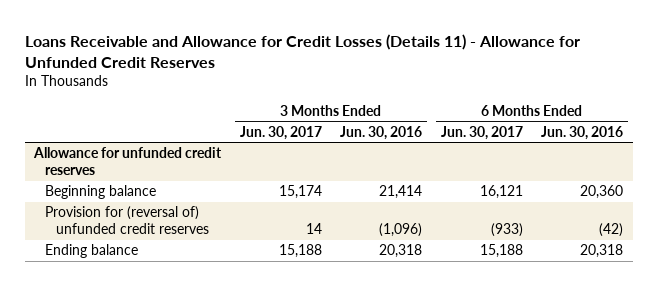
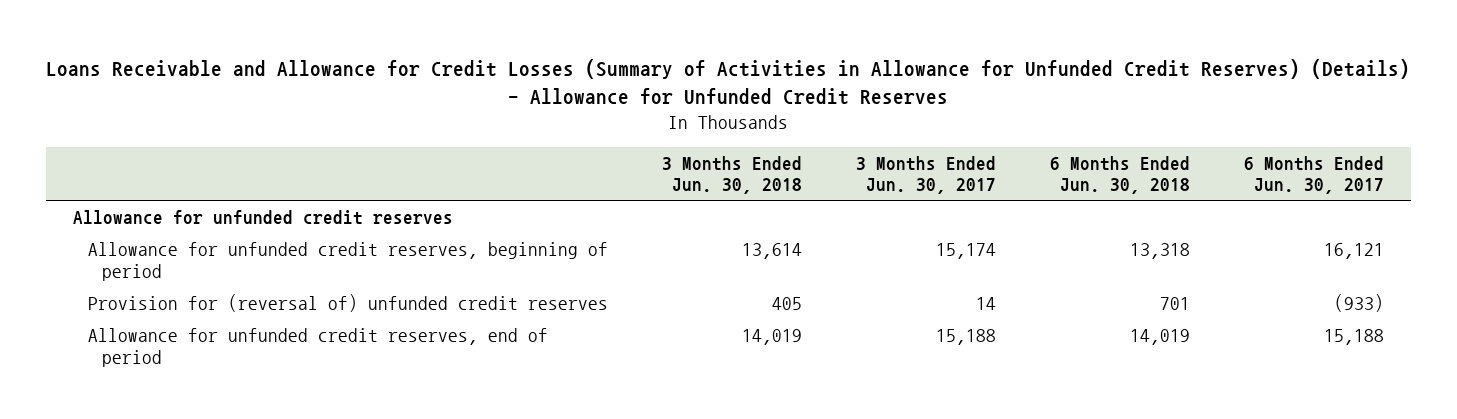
- Loans Receivable and Allowance for Credit Losses (Details 11) - Allowance for Unfunded Credit Reserves
+ Loans Receivable and Allowance for Credit Losses (Summary of Activities in Allowance for Unfunded Credit Reserves) (Details) - Allowance for Unfunded Credit Reserves
- | 3 Months Ended Jun. 30, 2017 | 3 Months Ended Jun. 30, 2016 | 6 Months Ended Jun. 30, 2017 | 6 Months Ended Jun. 30, 2016
+ | 3 Months Ended Jun. 30, 2018 | 3 Months Ended Jun. 30, 2017 | 6 Months Ended Jun. 30, 2018 | 6 Months Ended Jun. 30, 2017
- Beginning balance | 15,174 | 21,414 | 16,121 | 20,360
+ Allowance for unfunded credit reserves, beginning of period | 13,614 | 15,174 | 13,318 | 16,121
- Ending balance | 15,188 | 20,318 | 15,188 | 20,318
+ Allowance for unfunded credit reserves, end of period | 14,019 | 15,188 | 14,019 | 15,188

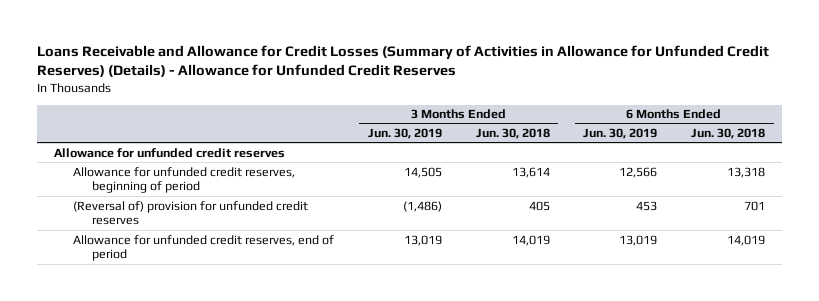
- | 3 Months Ended Jun. 30, 2018 | 3 Months Ended Jun. 30, 2017 | 6 Months Ended Jun. 30, 2018 | 6 Months Ended Jun. 30, 2017
+ | 3 Months Ended Jun. 30, 2019 | 3 Months Ended Jun. 30, 2018 | 6 Months Ended Jun. 30, 2019 | 6 Months Ended Jun. 30, 2018
- Provision for (reversal of) unfunded credit reserves | 405 | 14 | 701 | (933)
+ (Reversal of) provision for unfunded credit reserves | (1,486) | 405 | 453 | 701

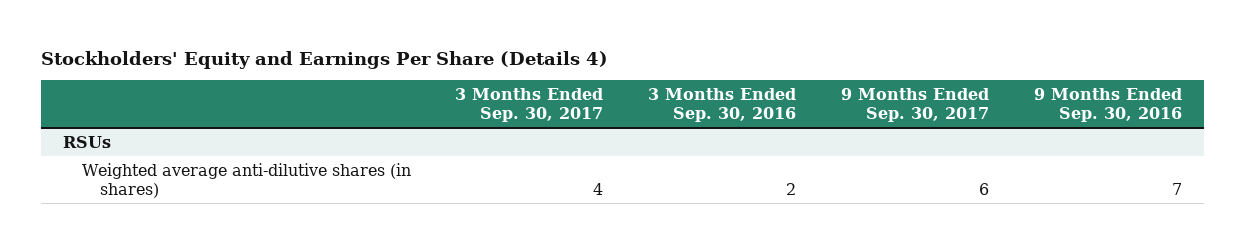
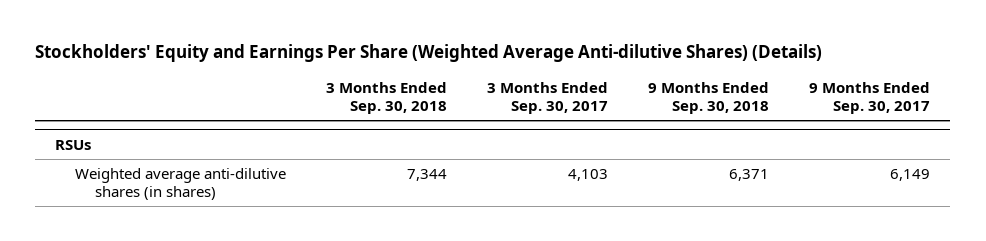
- Stockholders' Equity and Earnings Per Share (Details 4)
+ Stockholders' Equity and Earnings Per Share (Weighted Average Anti-dilutive Shares) (Details)
- | 3 Months Ended Sep. 30, 2017 | 3 Months Ended Sep. 30, 2016 | 9 Months Ended Sep. 30, 2017 | 9 Months Ended Sep. 30, 2016
+ | 3 Months Ended Sep. 30, 2018 | 3 Months Ended Sep. 30, 2017 | 9 Months Ended Sep. 30, 2018 | 9 Months Ended Sep. 30, 2017
@ RSUs
- Weighted average anti-dilutive shares (in shares) | 4 | 2 | 6 | 7
+ Weighted average anti-dilutive shares (in shares) | 7,344 | 4,103 | 6,371 | 6,149

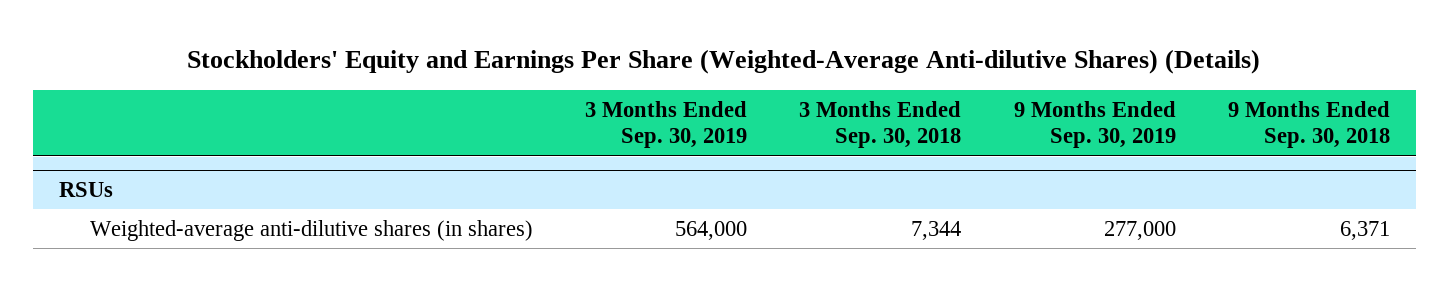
- Stockholders' Equity and Earnings Per Share (Weighted Average Anti-dilutive Shares) (Details)
+ Stockholders' Equity and Earnings Per Share (Weighted-Average Anti-dilutive Shares) (Details)
- | 3 Months Ended Sep. 30, 2018 | 3 Months Ended Sep. 30, 2017 | 9 Months Ended Sep. 30, 2018 | 9 Months Ended Sep. 30, 2017
+ | 3 Months Ended Sep. 30, 2019 | 3 Months Ended Sep. 30, 2018 | 9 Months Ended Sep. 30, 2019 | 9 Months Ended Sep. 30, 2018
@ RSUs
- Weighted average anti-dilutive shares (in shares) | 7,344 | 4,103 | 6,371 | 6,149
+ Weighted-average anti-dilutive shares (in shares) | 564,000 | 7,344 | 277,000 | 6,371

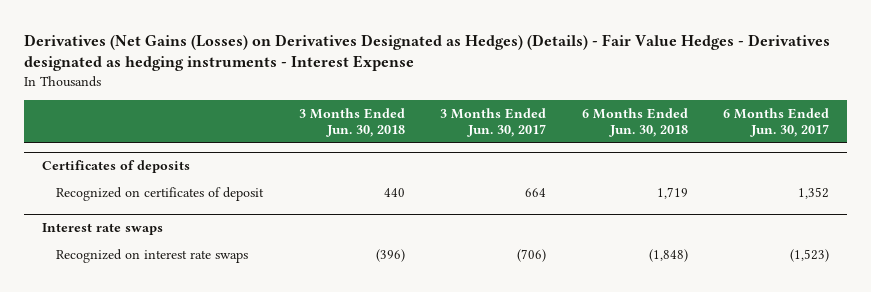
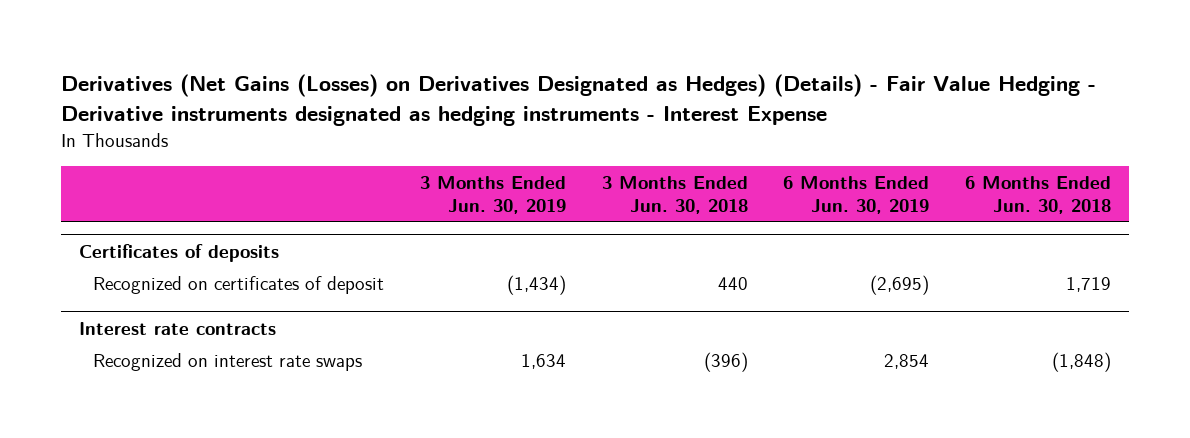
- Derivatives (Net Gains (Losses) on Derivatives Designated as Hedges) (Details) - Fair Value Hedges - Derivatives designated as hedging instruments - Interest Expense
+ Derivatives (Net Gains (Losses) on Derivatives Designated as Hedges) (Details) - Fair Value Hedging - Derivative instruments designated as hedging instruments - Interest Expense
- | 3 Months Ended Jun. 30, 2018 | 3 Months Ended Jun. 30, 2017 | 6 Months Ended Jun. 30, 2018 | 6 Months Ended Jun. 30, 2017
+ | 3 Months Ended Jun. 30, 2019 | 3 Months Ended Jun. 30, 2018 | 6 Months Ended Jun. 30, 2019 | 6 Months Ended Jun. 30, 2018
- Interest rate swaps
+ Interest rate contracts

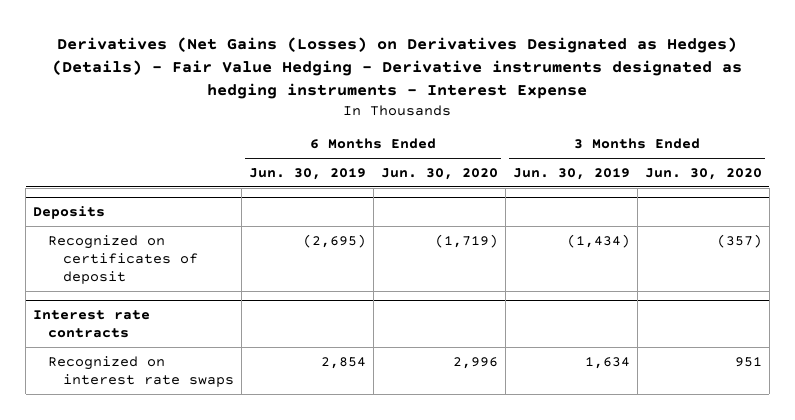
- | 3 Months Ended Jun. 30, 2019 | 3 Months Ended Jun. 30, 2018 | 6 Months Ended Jun. 30, 2019 | 6 Months Ended Jun. 30, 2018
+ | 6 Months Ended Jun. 30, 2019 | 6 Months Ended Jun. 30, 2020 | 3 Months Ended Jun. 30, 2019 | 3 Months Ended Jun. 30, 2020
- Certificates of deposits
+ Deposits

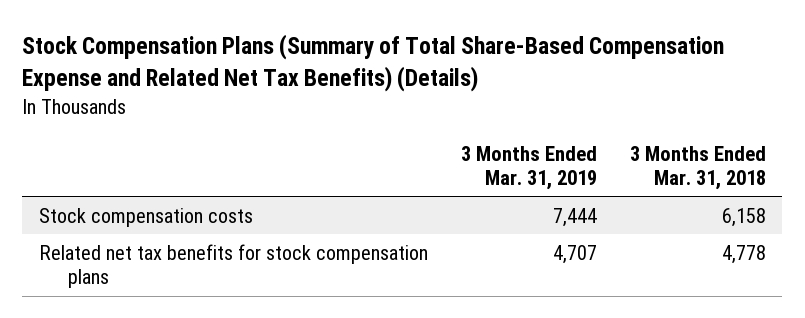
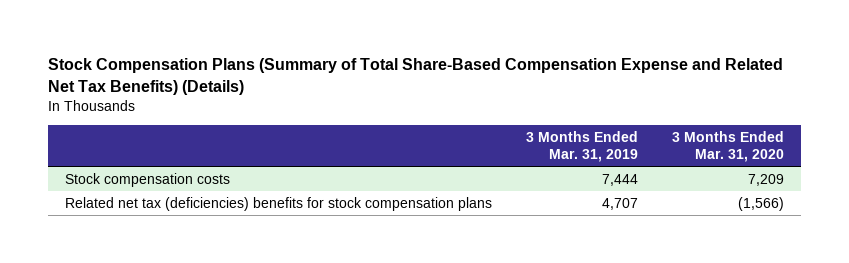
- | 3 Months Ended Mar. 31, 2019 | 3 Months Ended Mar. 31, 2018
+ | 3 Months Ended Mar. 31, 2019 | 3 Months Ended Mar. 31, 2020
- Related net tax benefits for stock compensation plans | 4,707 | 4,778
+ Related net tax (deficiencies) benefits for stock compensation plans | 4,707 | (1,566)

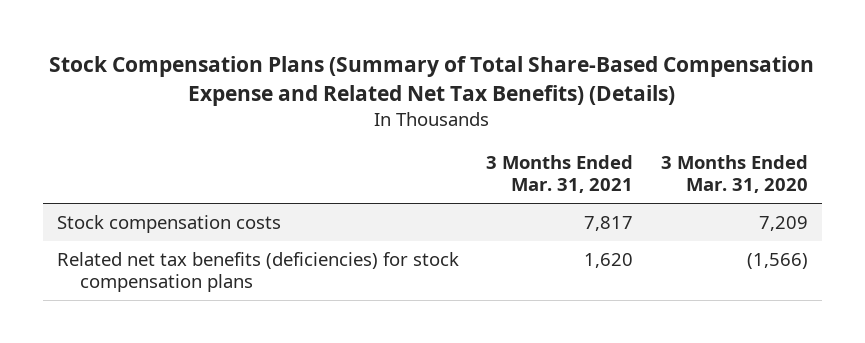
- | 3 Months Ended Mar. 31, 2019 | 3 Months Ended Mar. 31, 2020
+ | 3 Months Ended Mar. 31, 2021 | 3 Months Ended Mar. 31, 2020
- Related net tax (deficiencies) benefits for stock compensation plans | 4,707 | (1,566)
+ Related net tax benefits (deficiencies) for stock compensation plans | 1,620 | (1,566)

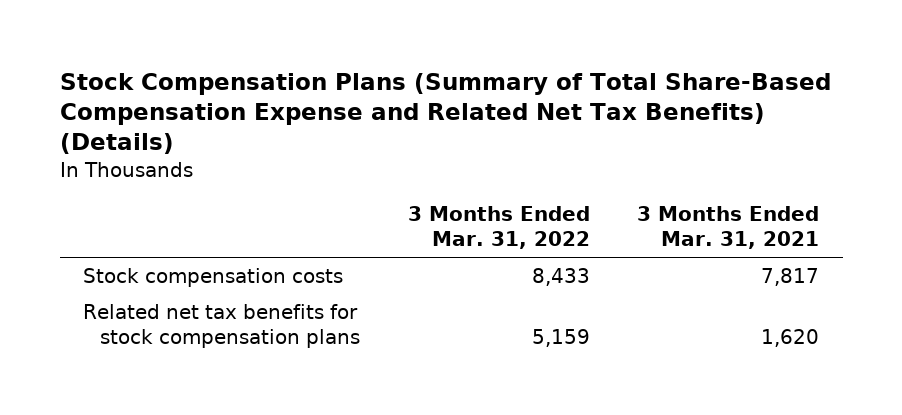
- | 3 Months Ended Mar. 31, 2021 | 3 Months Ended Mar. 31, 2020
+ | 3 Months Ended Mar. 31, 2022 | 3 Months Ended Mar. 31, 2021
- Related net tax benefits (deficiencies) for stock compensation plans | 1,620 | (1,566)
+ Related net tax benefits for stock compensation plans | 5,159 | 1,620

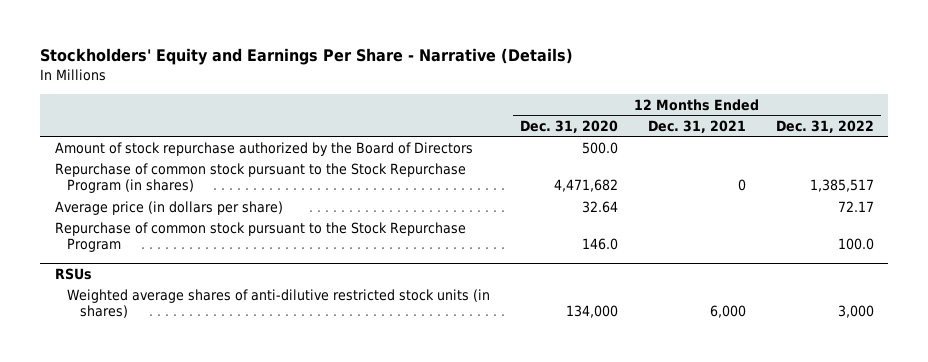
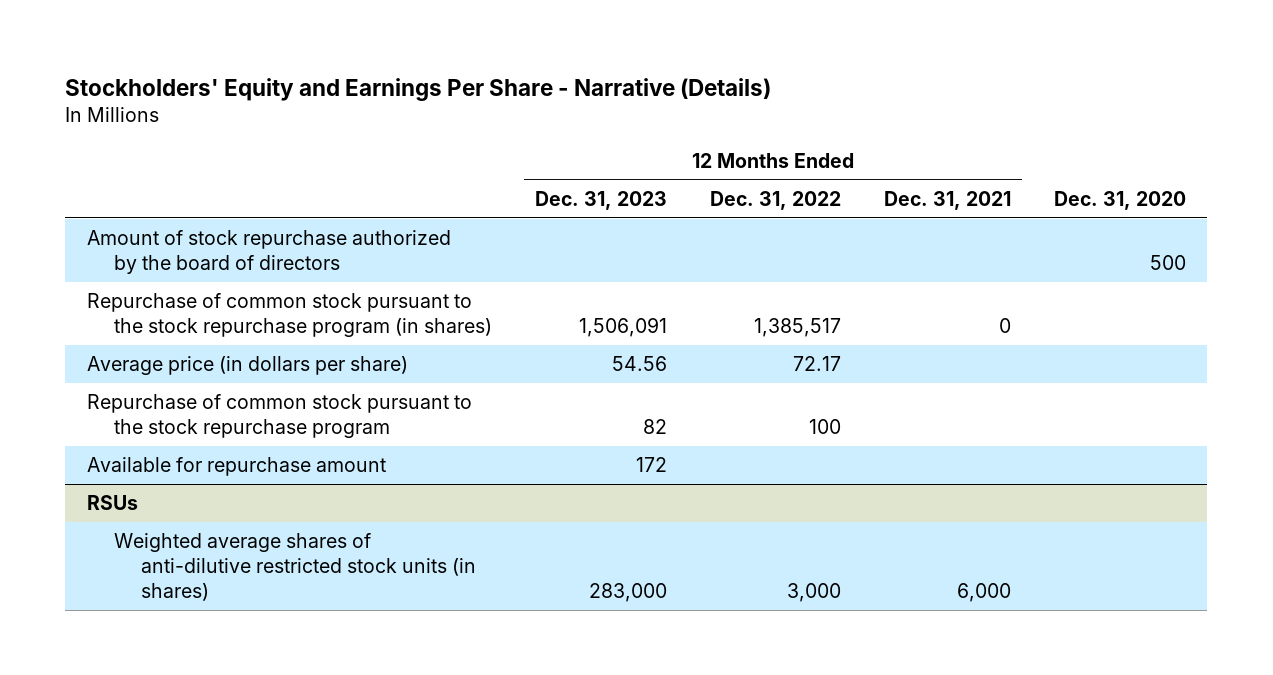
- | 12 Months Ended Dec. 31, 2020 | 12 Months Ended Dec. 31, 2021 | 12 Months Ended Dec. 31, 2022
+ | 12 Months Ended Dec. 31, 2023 | 12 Months Ended Dec. 31, 2022 | 12 Months Ended Dec. 31, 2021 | Dec. 31, 2020
- Amount of stock repurchase authorized by the Board of Directors | 500.0 | |
- Repurchase of common stock pursuant to the Stock Repurchase Program (in shares) | 4,471,682 | 0 | 1,385,517
+ Amount of stock repurchase authorized by the board of directors | | | | 500
+ Repurchase of common stock pursuant to the stock repurchase program (in shares) | 1,506,091 | 1,385,517 | 0 |
- Repurchase of common stock pursuant to the Stock Repurchase Program | 146.0 | | 100.0
+ Repurchase of common stock pursuant to the stock repurchase program | 82 | 100 | |
+ Available for repurchase amount | 172 | | |

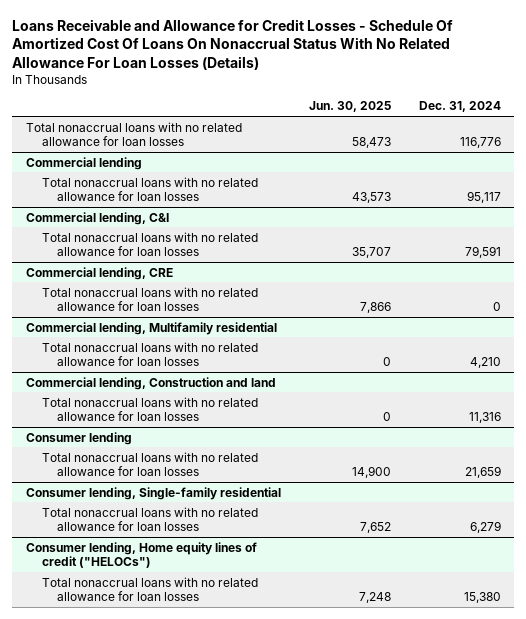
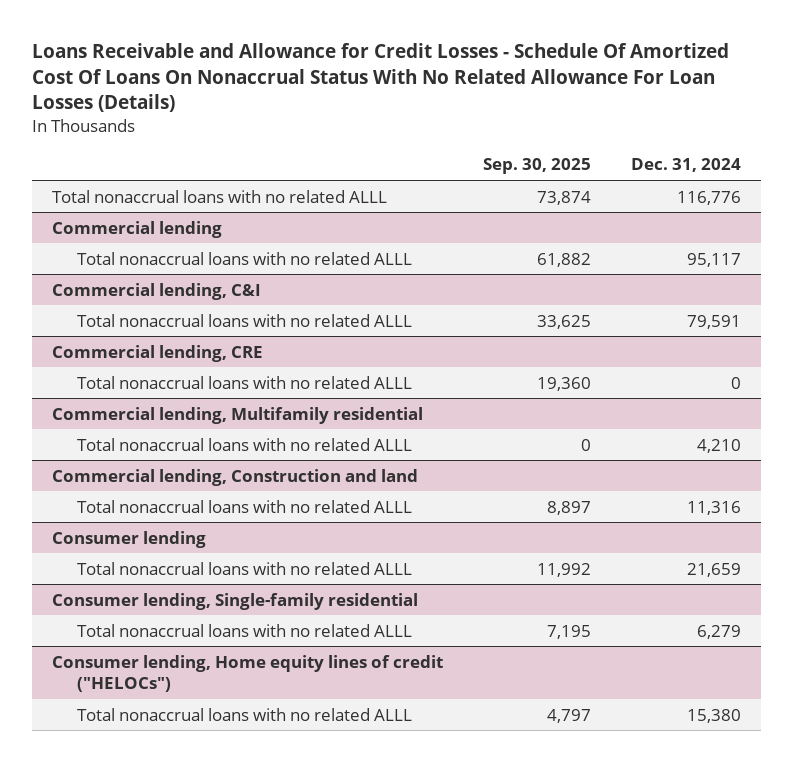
- | Jun. 30, 2025 | Dec. 31, 2024
+ | Sep. 30, 2025 | Dec. 31, 2024
- Total nonaccrual loans with no related allowance for loan losses | 58,473 | 116,776
+ Total nonaccrual loans with no related ALLL | 73,874 | 116,776
@ Commercial lending
- Total nonaccrual loans with no related allowance for loan losses | 43,573 | 95,117
+ Total nonaccrual loans with no related ALLL | 61,882 | 95,117
@ Commercial lending, C&I
- Total nonaccrual loans with no related allowance for loan losses | 35,707 | 79,591
+ Total nonaccrual loans with no related ALLL | 33,625 | 79,591
@ Commercial lending, CRE
- Total nonaccrual loans with no related allowance for loan losses | 7,866 | 0
+ Total nonaccrual loans with no related ALLL | 19,360 | 0
@ Commercial lending, Multifamily residential
- Total nonaccrual loans with no related allowance for loan losses | 0 | 4,210
+ Total nonaccrual loans with no related ALLL | 0 | 4,210
@ Commercial lending, Construction and land
- Total nonaccrual loans with no related allowance for loan losses | 0 | 11,316
+ Total nonaccrual loans with no related ALLL | 8,897 | 11,316
@ Consumer lending
- Total nonaccrual loans with no related allowance for loan losses | 14,900 | 21,659
+ Total nonaccrual loans with no related ALLL | 11,992 | 21,659
@ Consumer lending, Single-family residential
- Total nonaccrual loans with no related allowance for loan losses | 7,652 | 6,279
+ Total nonaccrual loans with no related ALLL | 7,195 | 6,279
@ Consumer lending, Home equity lines of credit ("HELOCs")
- Total nonaccrual loans with no related allowance for loan losses | 7,248 | 15,380
+ Total nonaccrual loans with no related ALLL | 4,797 | 15,380

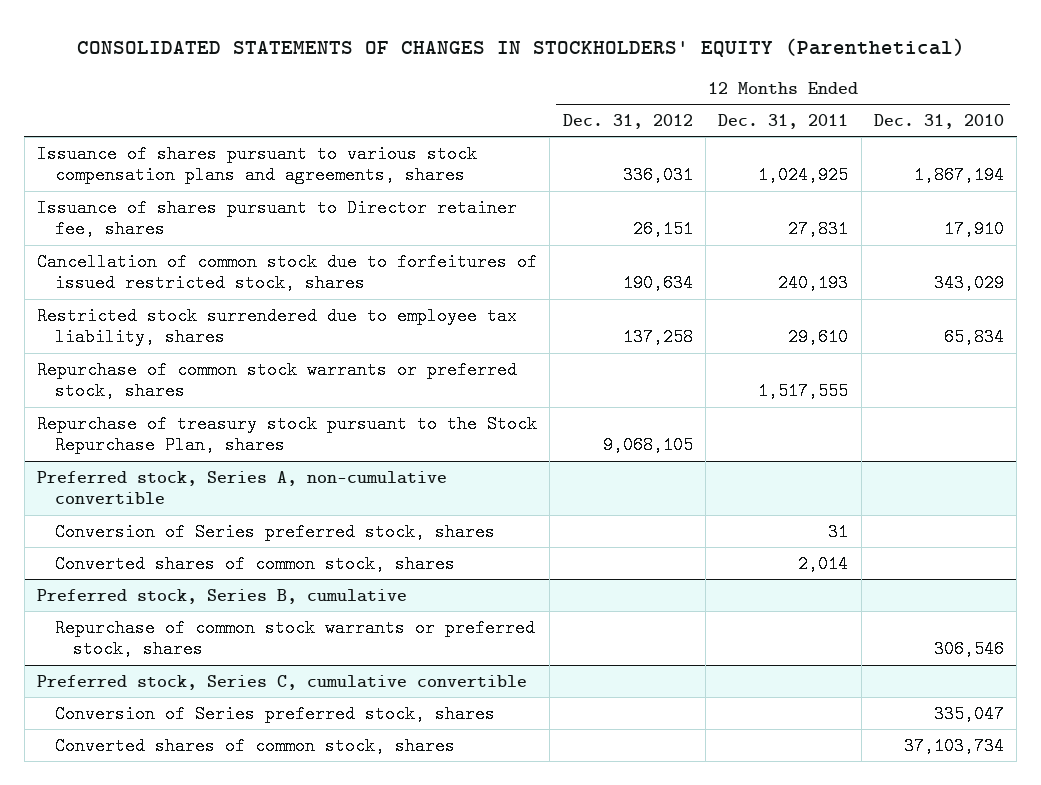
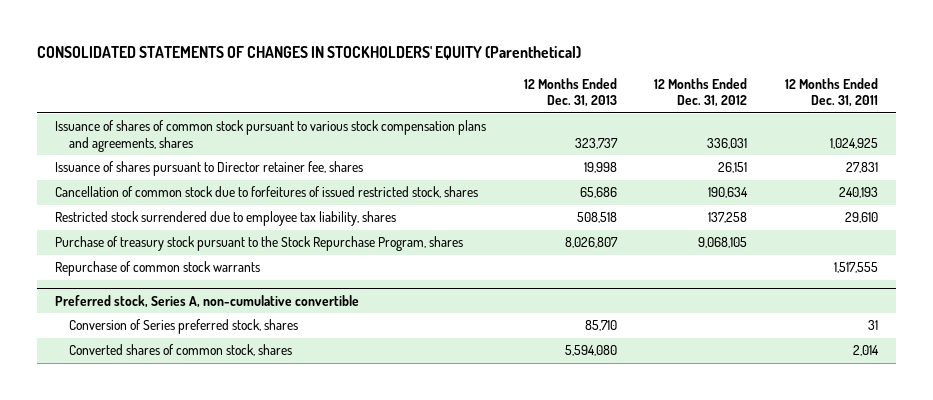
- | 12 Months Ended Dec. 31, 2012 | 12 Months Ended Dec. 31, 2011 | 12 Months Ended Dec. 31, 2010
+ | 12 Months Ended Dec. 31, 2013 | 12 Months Ended Dec. 31, 2012 | 12 Months Ended Dec. 31, 2011
- Issuance of shares pursuant to various stock compensation plans and agreements, shares | 336,031 | 1,024,925 | 1,867,194
+ Issuance of shares of common stock pursuant to various stock compensation plans and agreements, shares | 323,737 | 336,031 | 1,024,925
- Repurchase of common stock warrants or preferred stock, shares | | 1,517,555 |
- Repurchase of treasury stock pursuant to the Stock Repurchase Plan, shares | 9,068,105 | |
+ Purchase of treasury stock pursuant to the Stock Repurchase Program, shares | 8,026,807 | 9,068,105 |
+ Repurchase of common stock warrants | | | 1,517,555
- Preferred stock, Series B, cumulative
- Repurchase of common stock warrants or preferred stock, shares | | | 306,546
- Preferred stock, Series C, cumulative convertible
- Conversion of Series preferred stock, shares | | | 335,047
- Converted shares of common stock, shares | | | 37,103,734

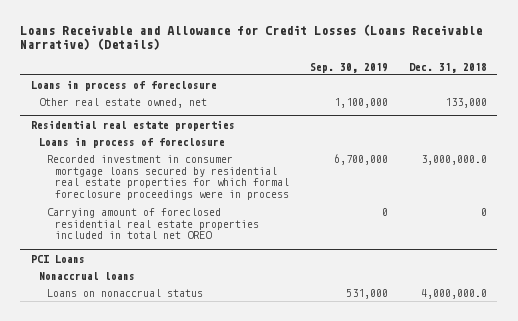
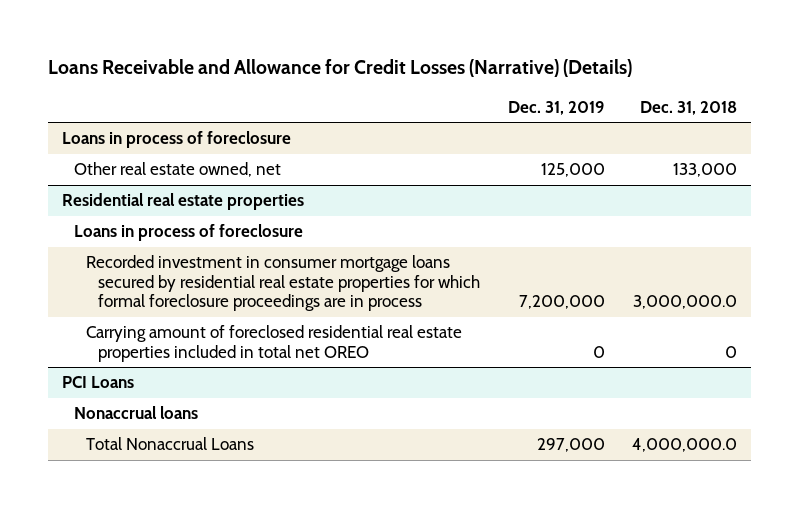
- Loans Receivable and Allowance for Credit Losses (Loans Receivable Narrative) (Details)
+ Loans Receivable and Allowance for Credit Losses (Narrative) (Details)
- | Sep. 30, 2019 | Dec. 31, 2018
+ | Dec. 31, 2019 | Dec. 31, 2018
@ Residential real estate properties
- Recorded investment in consumer mortgage loans secured by residential real estate properties for which formal foreclosure proceedings were in process | 6,700,000 | 3,000,000.0
+ Recorded investment in consumer mortgage loans secured by residential real estate properties for which formal foreclosure proceedings are in process | 7,200,000 | 3,000,000.0
@ PCI Loans
- Loans on nonaccrual status | 531,000 | 4,000,000.0
+ Total Nonaccrual Loans | 297,000 | 4,000,000.0

